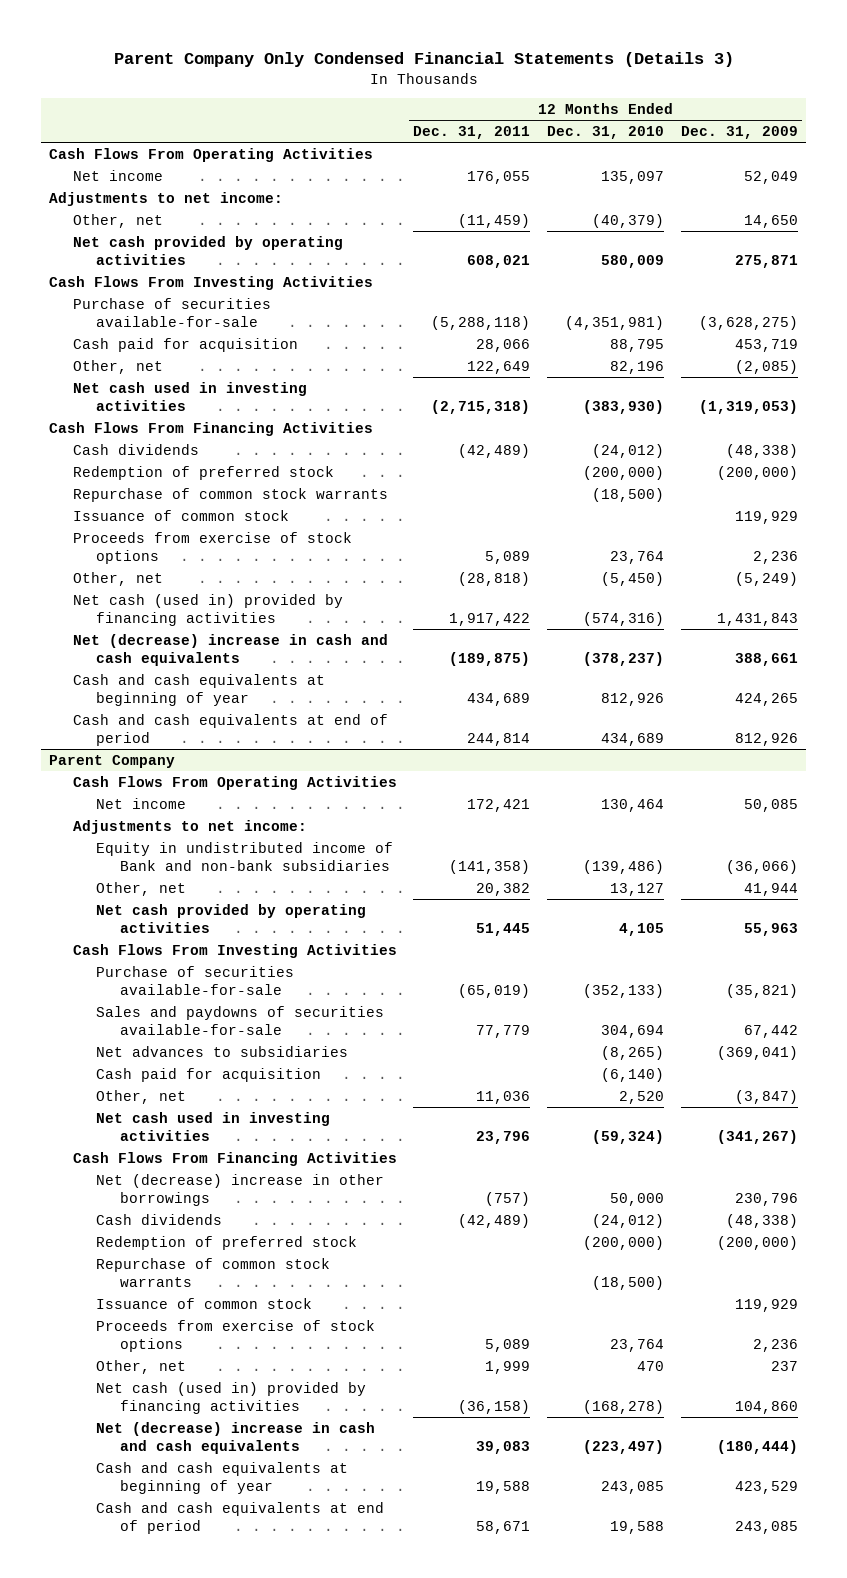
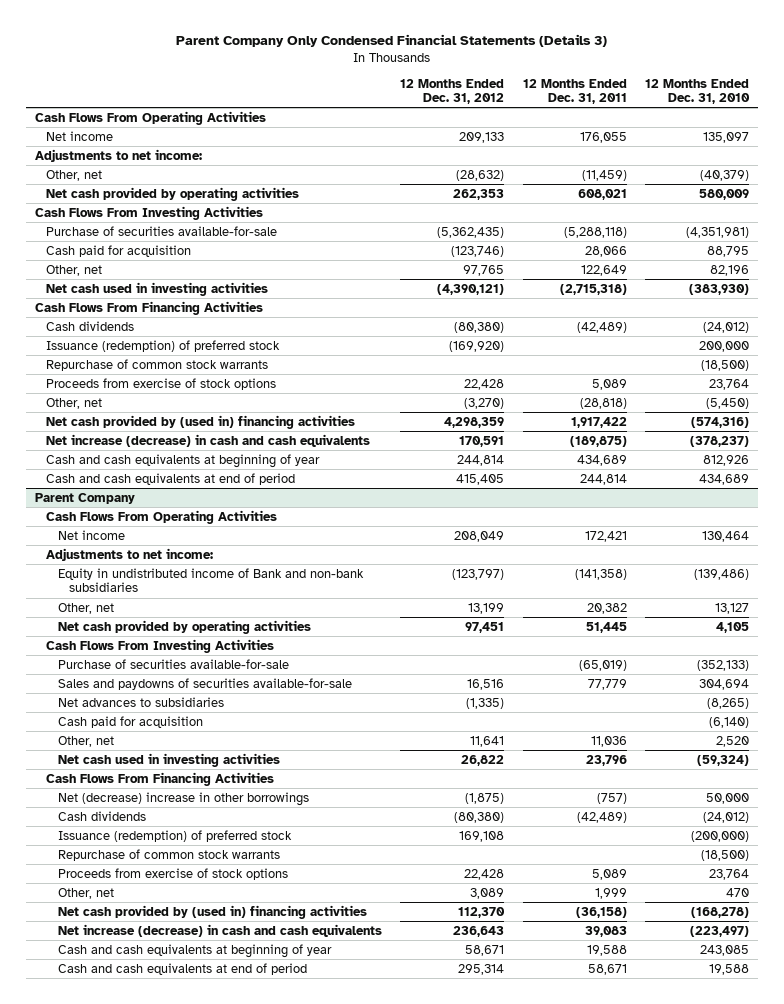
- | 12 Months Ended Dec. 31, 2011 | 12 Months Ended Dec. 31, 2010 | 12 Months Ended Dec. 31, 2009
+ | 12 Months Ended Dec. 31, 2012 | 12 Months Ended Dec. 31, 2011 | 12 Months Ended Dec. 31, 2010
- Redemption of preferred stock | | (200,000) | (200,000)
+ Issuance (redemption) of preferred stock | (169,920) | | 200,000
- Issuance of common stock | | | 119,929
- Net cash (used in) provided by financing activities | 1,917,422 | (574,316) | 1,431,843
- Net (decrease) increase in cash and cash equivalents | (189,875) | (378,237) | 388,661
+ Net cash provided by (used in) financing activities | 4,298,359 | 1,917,422 | (574,316)
+ Net increase (decrease) in cash and cash equivalents | 170,591 | (189,875) | (378,237)
@ Parent Company
- Redemption of preferred stock | | (200,000) | (200,000)
+ Issuance (redemption) of preferred stock | 169,108 | | (200,000)
- Issuance of common stock | | | 119,929
- Net cash (used in) provided by financing activities | (36,158) | (168,278) | 104,860
- Net (decrease) increase in cash and cash equivalents | 39,083 | (223,497) | (180,444)
+ Net cash provided by (used in) financing activities | 112,370 | (36,158) | (168,278)
+ Net increase (decrease) in cash and cash equivalents | 236,643 | 39,083 | (223,497)

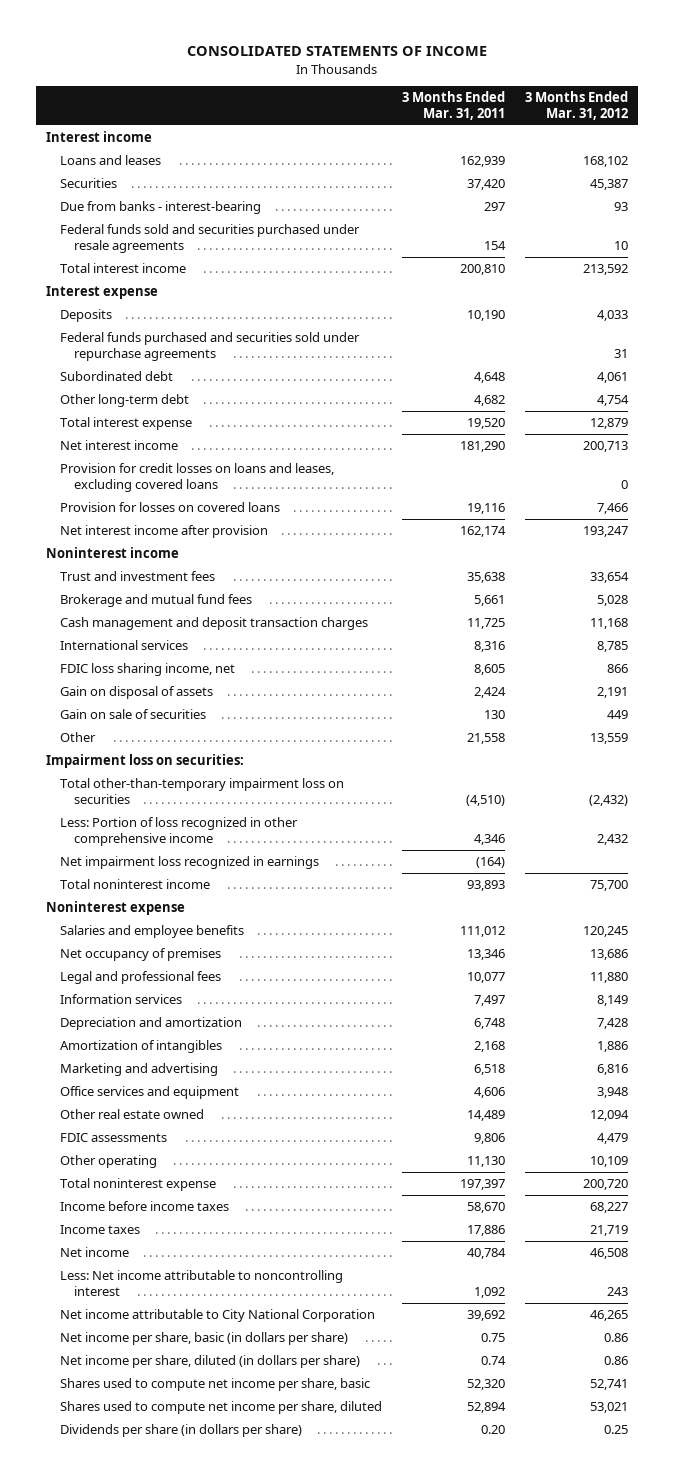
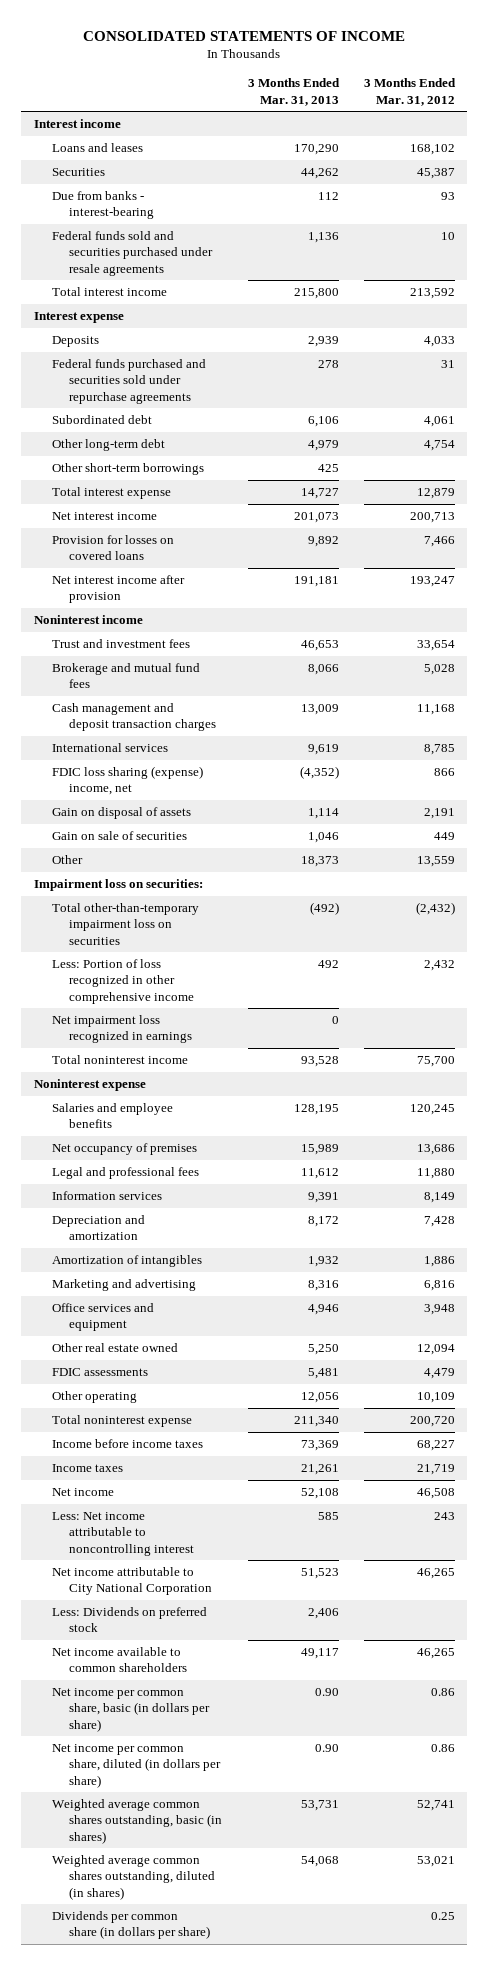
- | 3 Months Ended Mar. 31, 2011 | 3 Months Ended Mar. 31, 2012
+ | 3 Months Ended Mar. 31, 2013 | 3 Months Ended Mar. 31, 2012
+ Other short-term borrowings | 425 |
- Provision for credit losses on loans and leases, excluding covered loans | | 0
- FDIC loss sharing income, net | 8,605 | 866
+ FDIC loss sharing (expense) income, net | (4,352) | 866
- Net income per share, basic (in dollars per share) | 0.75 | 0.86
- Net income per share, diluted (in dollars per share) | 0.74 | 0.86
- Shares used to compute net income per share, basic | 52,320 | 52,741
- Shares used to compute net income per share, diluted | 52,894 | 53,021
- Dividends per share (in dollars per share) | 0.20 | 0.25
+ Less: Dividends on preferred stock | 2,406 |
+ Net income available to common shareholders | 49,117 | 46,265
+ Net income per common share, basic (in dollars per share) | 0.90 | 0.86
+ Net income per common share, diluted (in dollars per share) | 0.90 | 0.86
+ Weighted average common shares outstanding, basic (in shares) | 53,731 | 52,741
+ Weighted average common shares outstanding, diluted (in shares) | 54,068 | 53,021
+ Dividends per common share (in dollars per share) | | 0.25

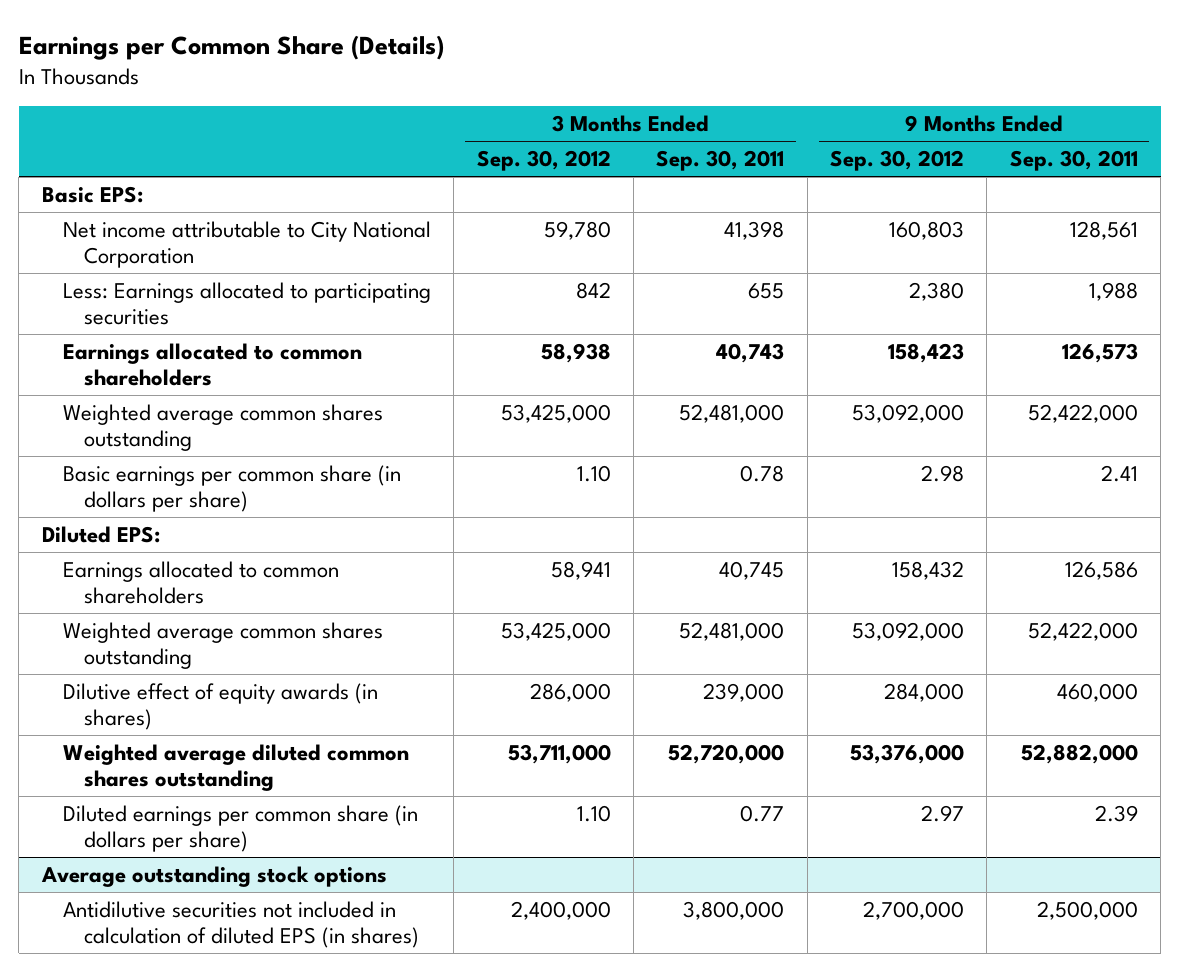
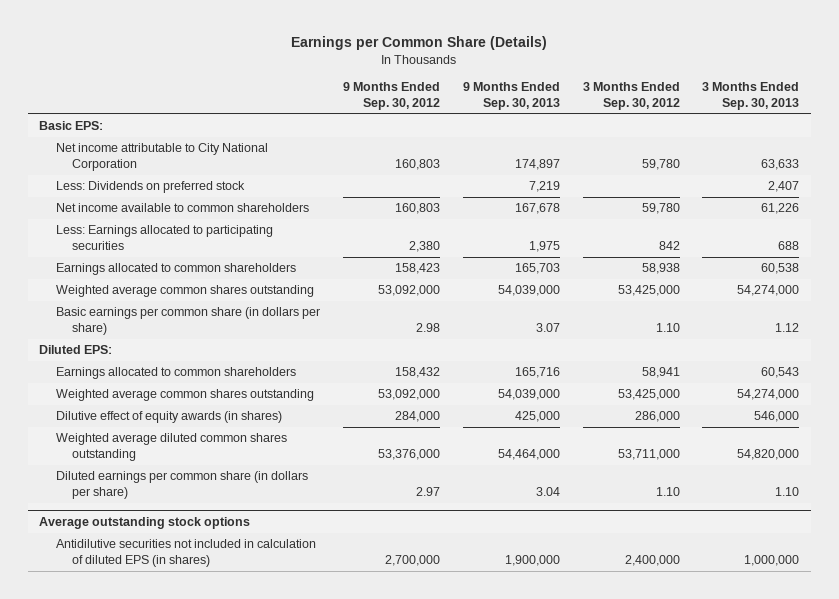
- | 3 Months Ended Sep. 30, 2012 | 3 Months Ended Sep. 30, 2011 | 9 Months Ended Sep. 30, 2012 | 9 Months Ended Sep. 30, 2011
+ | 9 Months Ended Sep. 30, 2012 | 9 Months Ended Sep. 30, 2013 | 3 Months Ended Sep. 30, 2012 | 3 Months Ended Sep. 30, 2013
+ Less: Dividends on preferred stock | | 7,219 | | 2,407
+ Net income available to common shareholders | 160,803 | 167,678 | 59,780 | 61,226

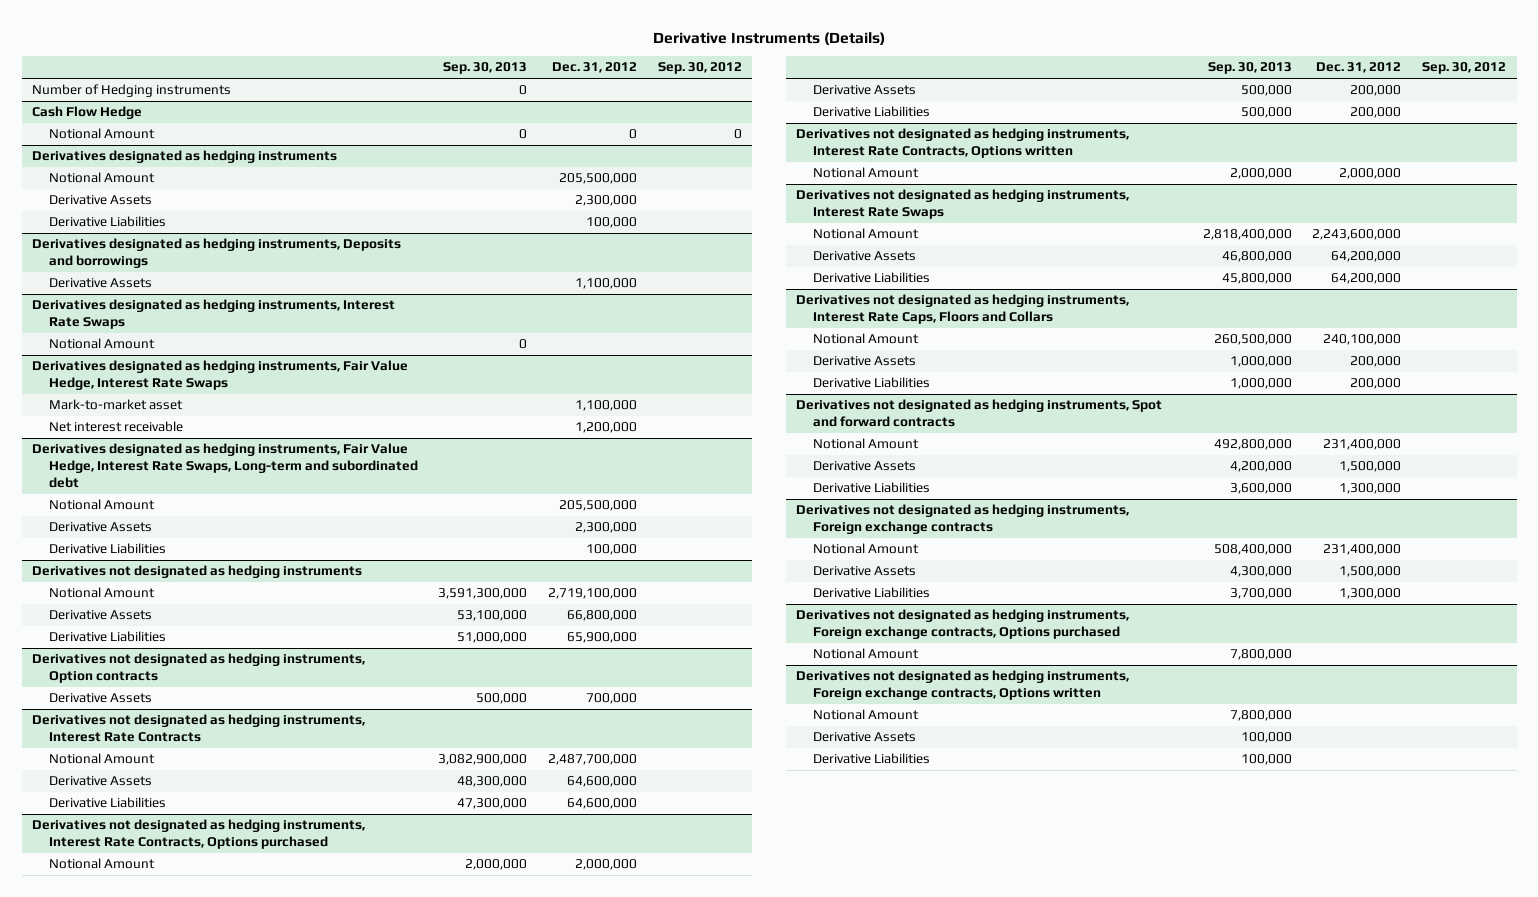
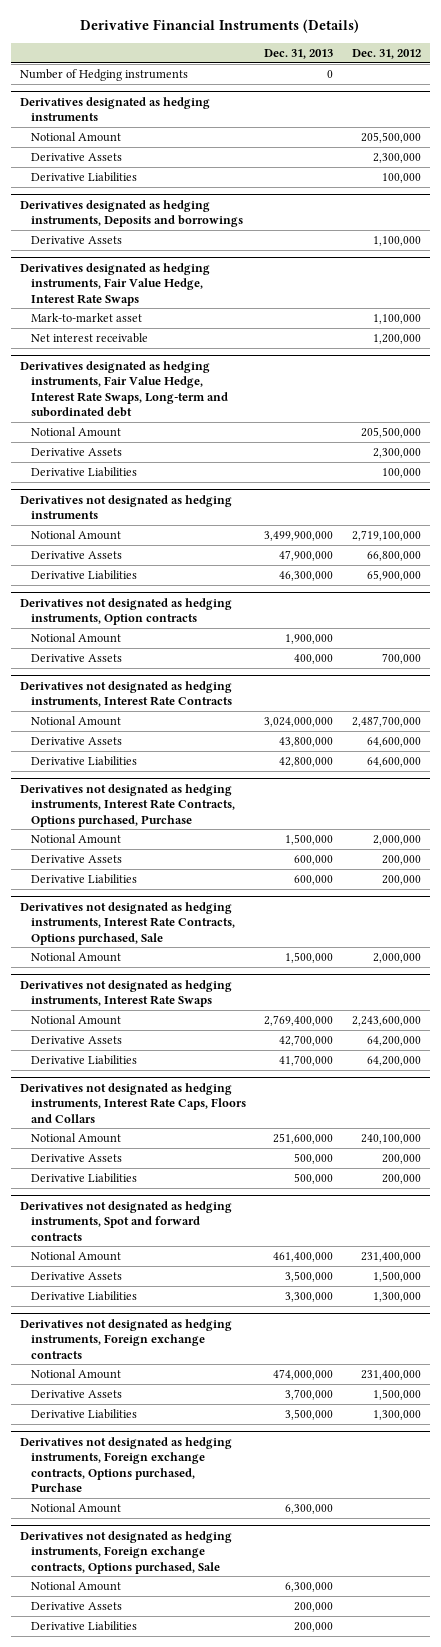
- Derivative Instruments (Details)
+ Derivative Financial Instruments (Details)
- | Sep. 30, 2013 | Dec. 31, 2012 | Sep. 30, 2012
+ | Dec. 31, 2013 | Dec. 31, 2012
- Cash Flow Hedge
- Notional Amount | 0 | 0 | 0
- Derivatives designated as hedging instruments, Interest Rate Swaps
- Notional Amount | 0 | |
@ Derivatives not designated as hedging instruments, Option contracts
+ Notional Amount | 1,900,000 |
- Derivatives not designated as hedging instruments, Interest Rate Contracts, Options purchased
+ Derivatives not designated as hedging instruments, Interest Rate Contracts, Options purchased, Purchase
- Derivatives not designated as hedging instruments, Interest Rate Contracts, Options written
+ Derivatives not designated as hedging instruments, Interest Rate Contracts, Options purchased, Sale
- Derivatives not designated as hedging instruments, Foreign exchange contracts, Options purchased
+ Derivatives not designated as hedging instruments, Foreign exchange contracts, Options purchased, Purchase
- Derivatives not designated as hedging instruments, Foreign exchange contracts, Options written
+ Derivatives not designated as hedging instruments, Foreign exchange contracts, Options purchased, Sale

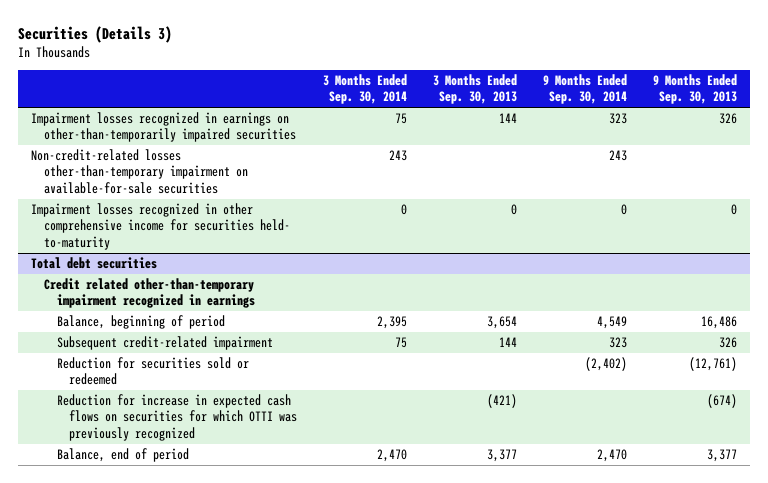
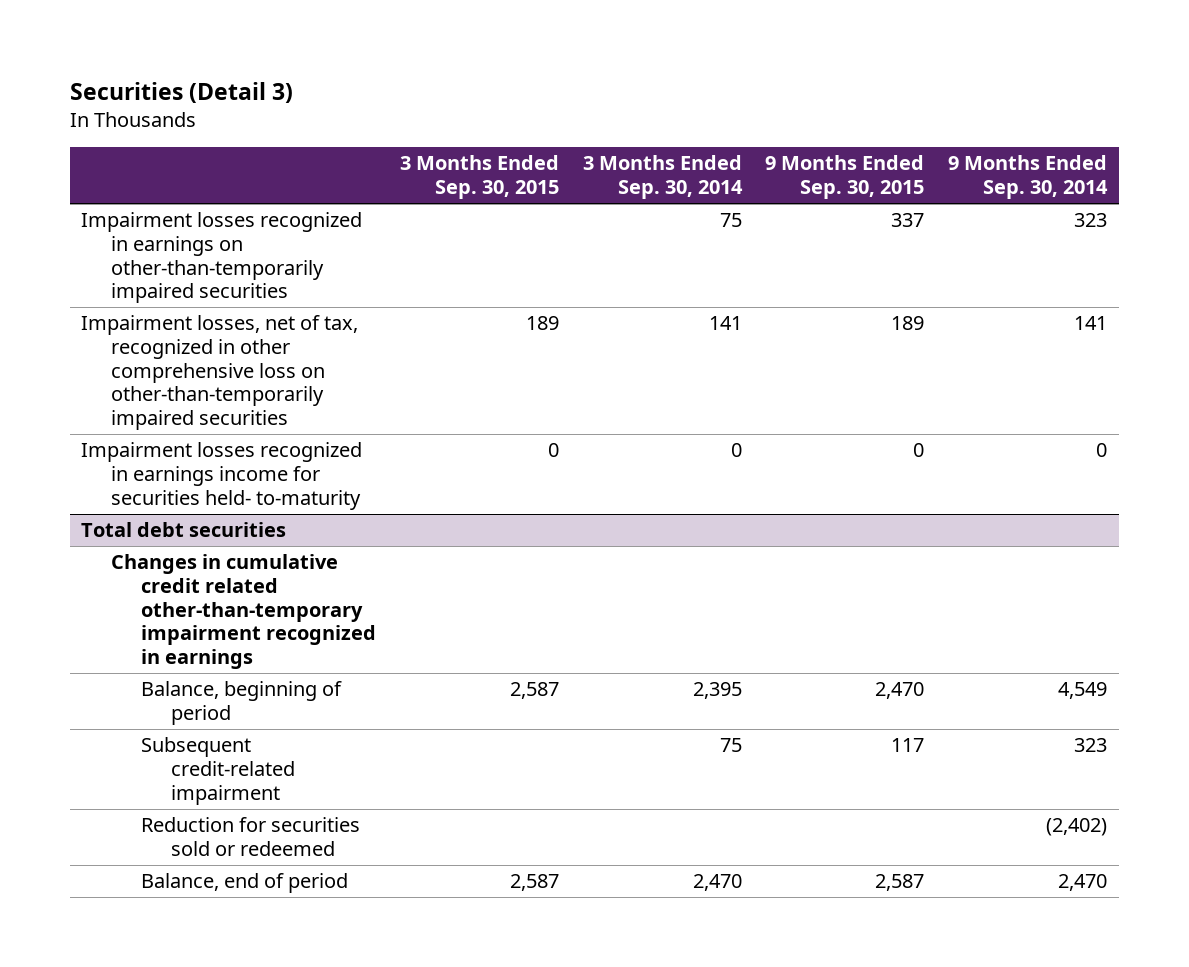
- Securities (Details 3)
+ Securities (Detail 3)
- | 3 Months Ended Sep. 30, 2014 | 3 Months Ended Sep. 30, 2013 | 9 Months Ended Sep. 30, 2014 | 9 Months Ended Sep. 30, 2013
+ | 3 Months Ended Sep. 30, 2015 | 3 Months Ended Sep. 30, 2014 | 9 Months Ended Sep. 30, 2015 | 9 Months Ended Sep. 30, 2014
- Non-credit-related losses other-than-temporary impairment on available-for-sale securities | 243 | | 243 |
- Impairment losses recognized in other comprehensive income for securities held- to-maturity | 0 | 0 | 0 | 0
+ Impairment losses, net of tax, recognized in other comprehensive loss on other-than-temporarily impaired securities | 189 | 141 | 189 | 141
+ Impairment losses recognized in earnings income for securities held- to-maturity | 0 | 0 | 0 | 0
@ Total debt securities
- Credit related other-than-temporary impairment recognized in earnings
+ Changes in cumulative credit related other-than-temporary impairment recognized in earnings
- Reduction for increase in expected cash flows on securities for which OTTI was previously recognized | | (421) | | (674)

